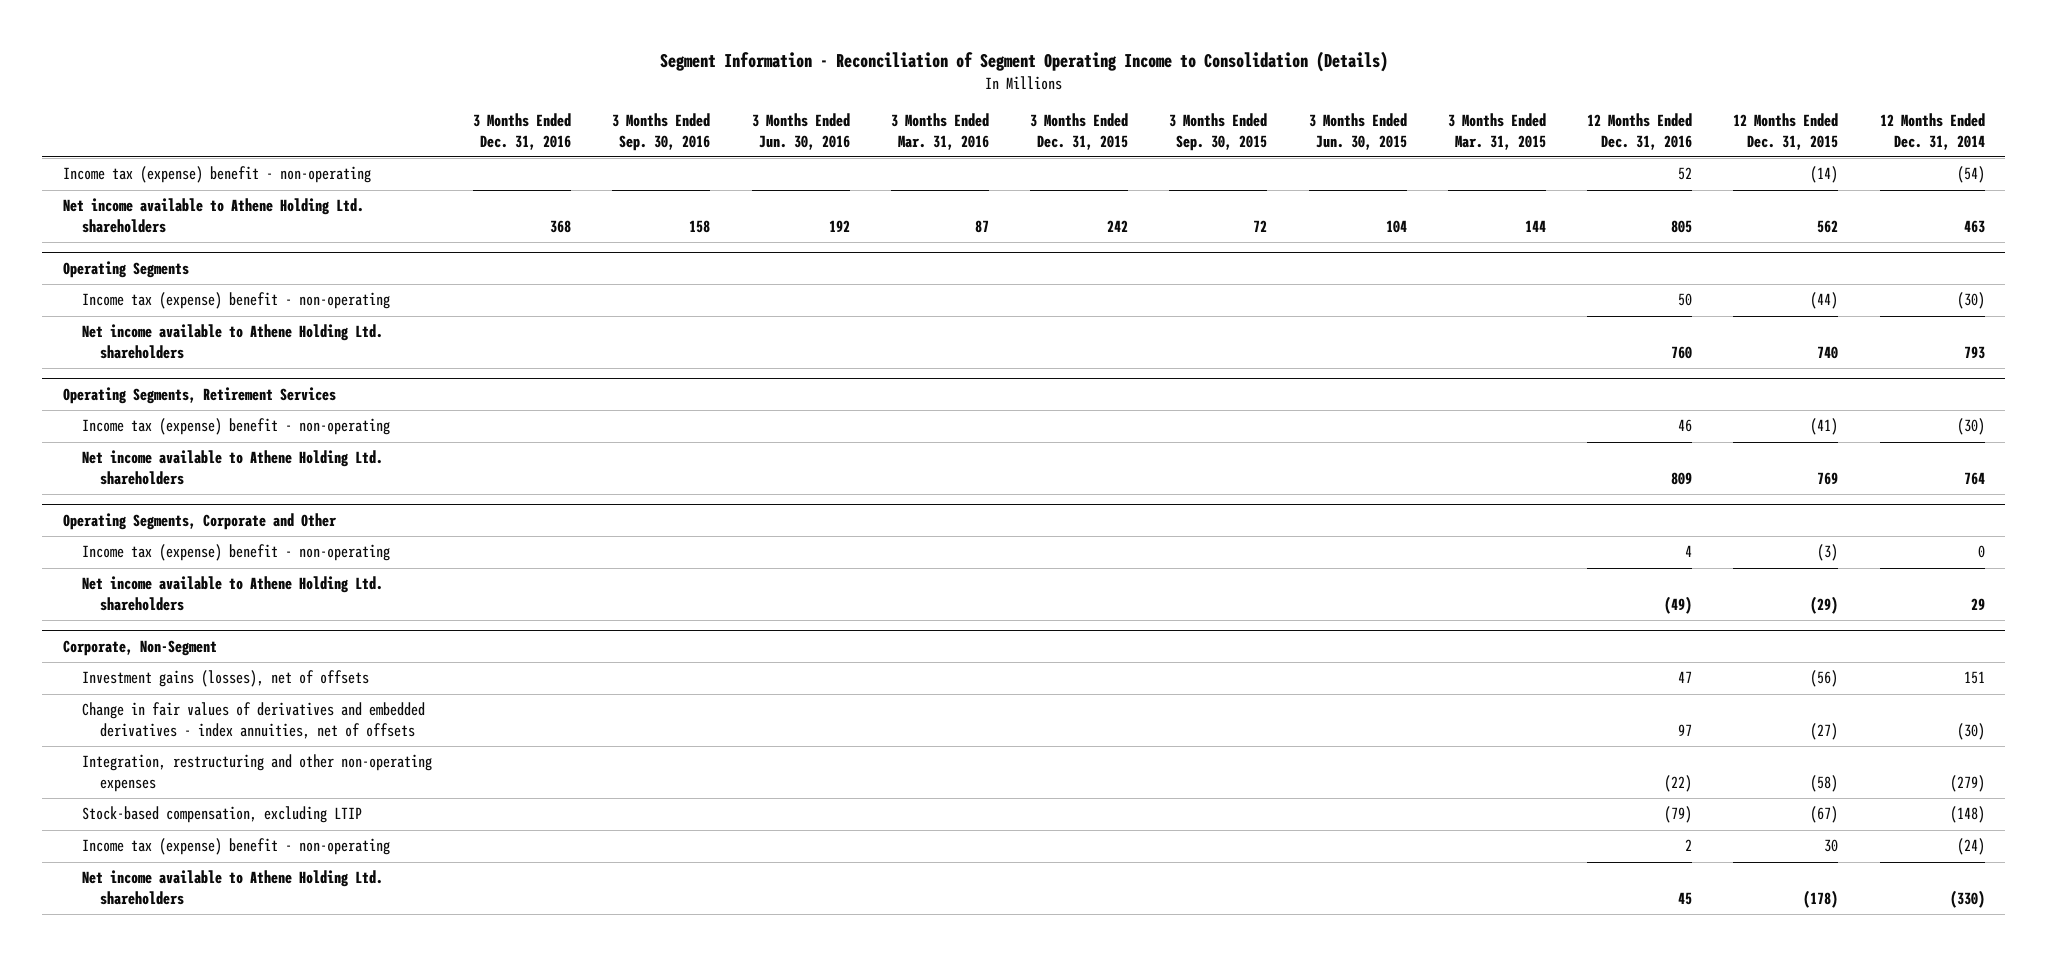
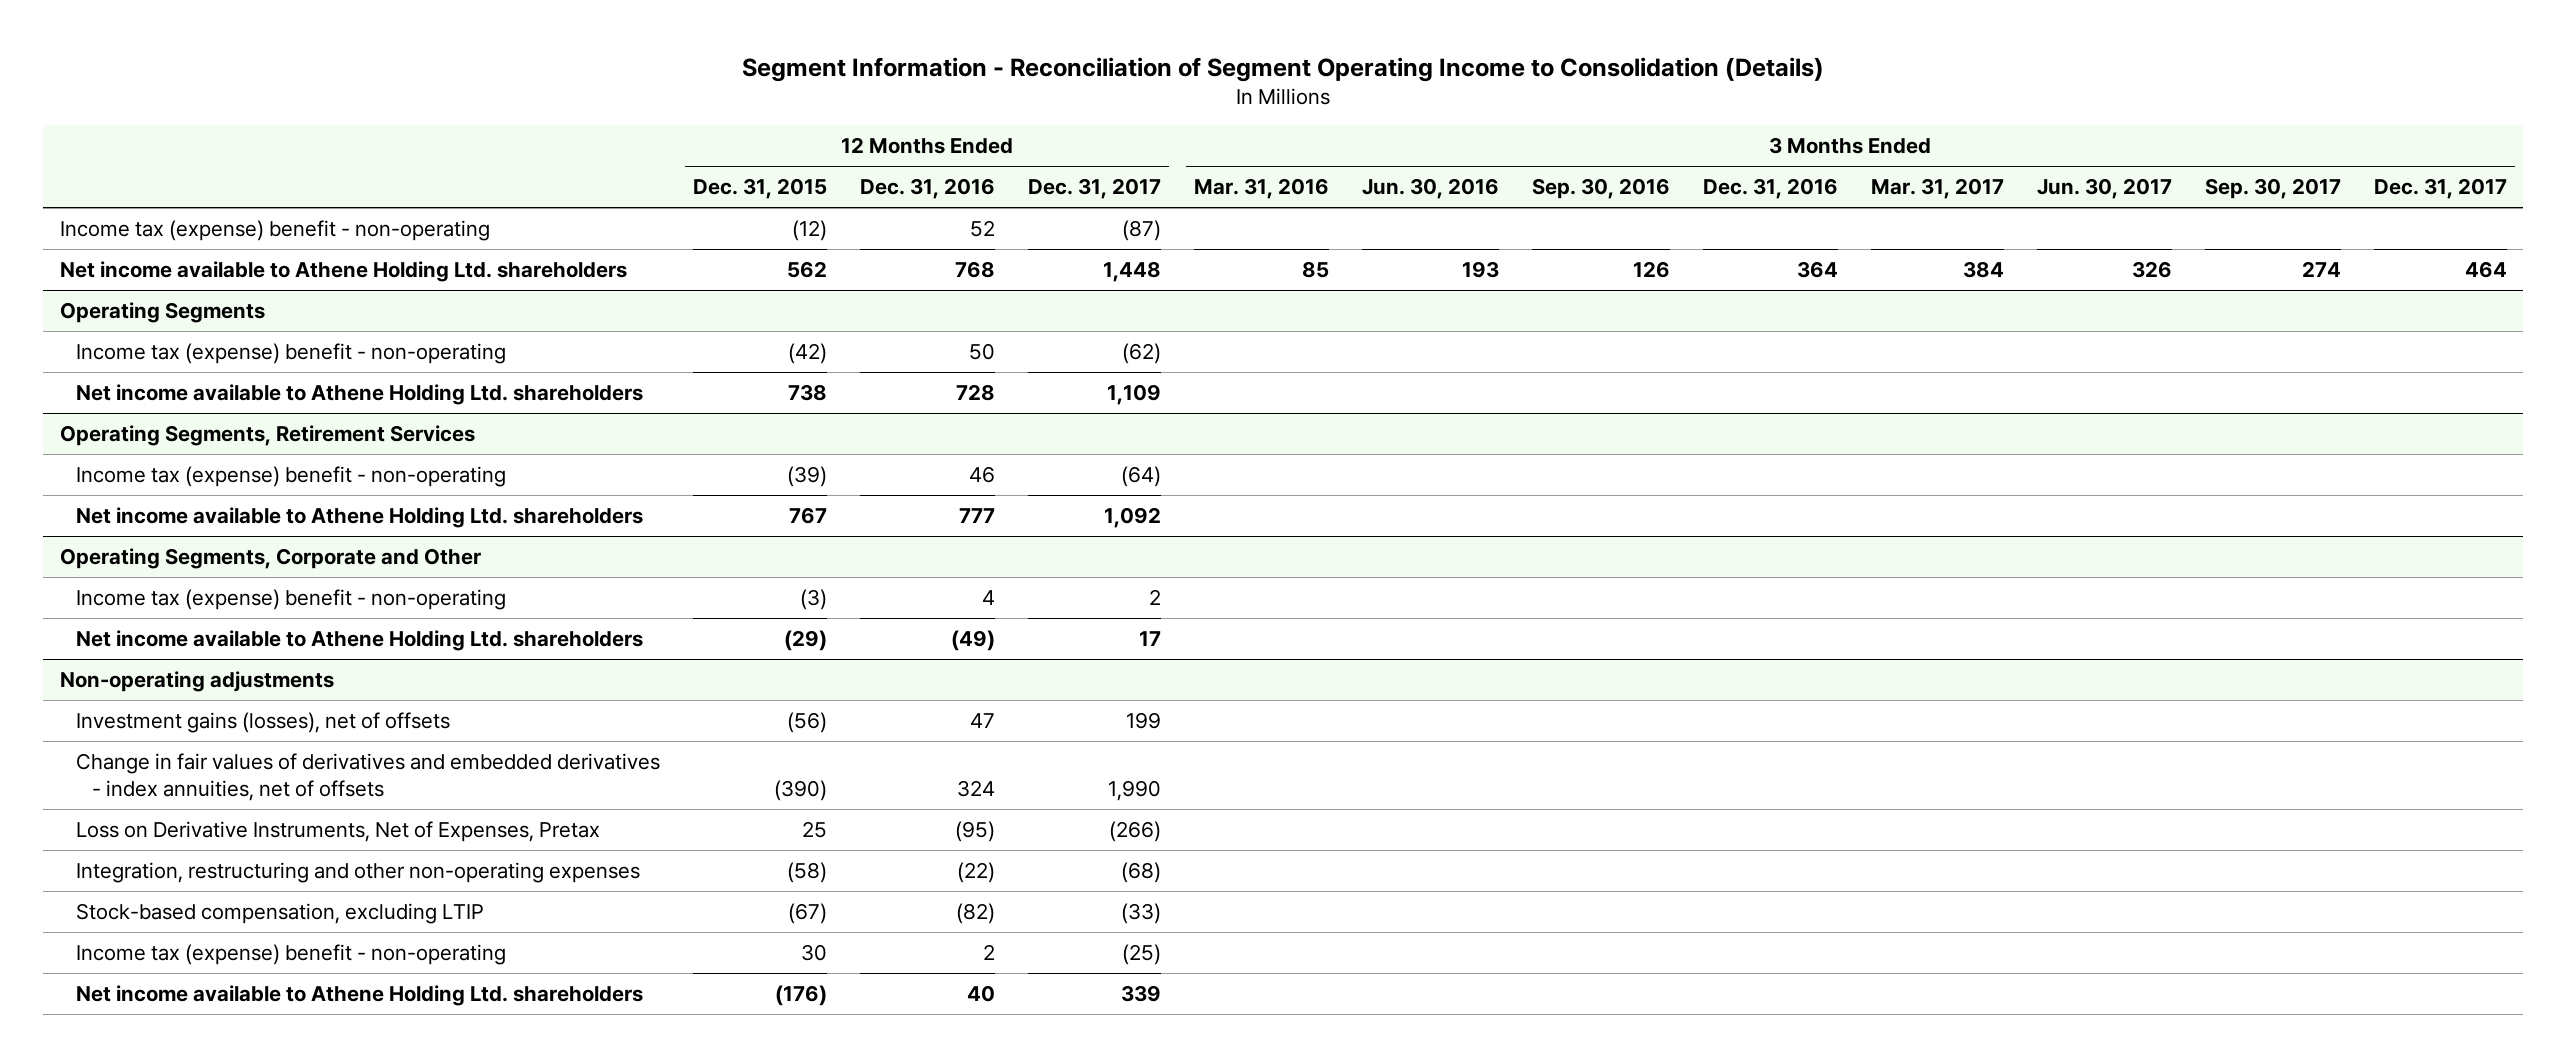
- | 3 Months Ended Dec. 31, 2016 | 3 Months Ended Sep. 30, 2016 | 3 Months Ended Jun. 30, 2016 | 3 Months Ended Mar. 31, 2016 | 3 Months Ended Dec. 31, 2015 | 3 Months Ended Sep. 30, 2015 | 3 Months Ended Jun. 30, 2015 | 3 Months Ended Mar. 31, 2015 | 12 Months Ended Dec. 31, 2016 | 12 Months Ended Dec. 31, 2015 | 12 Months Ended Dec. 31, 2014
+ | 12 Months Ended Dec. 31, 2015 | 12 Months Ended Dec. 31, 2016 | 12 Months Ended Dec. 31, 2017 | 3 Months Ended Mar. 31, 2016 | 3 Months Ended Jun. 30, 2016 | 3 Months Ended Sep. 30, 2016 | 3 Months Ended Dec. 31, 2016 | 3 Months Ended Mar. 31, 2017 | 3 Months Ended Jun. 30, 2017 | 3 Months Ended Sep. 30, 2017 | 3 Months Ended Dec. 31, 2017
- Income tax (expense) benefit - non-operating | | | | | | | | | 52 | (14) | (54)
- Net income available to Athene Holding Ltd. shareholders | 368 | 158 | 192 | 87 | 242 | 72 | 104 | 144 | 805 | 562 | 463
+ Income tax (expense) benefit - non-operating | (12) | 52 | (87) | | | | | | | |
+ Net income available to Athene Holding Ltd. shareholders | 562 | 768 | 1,448 | 85 | 193 | 126 | 364 | 384 | 326 | 274 | 464
@ Operating Segments
- Income tax (expense) benefit - non-operating | | | | | | | | | 50 | (44) | (30)
- Net income available to Athene Holding Ltd. shareholders | | | | | | | | | 760 | 740 | 793
+ Income tax (expense) benefit - non-operating | (42) | 50 | (62) | | | | | | | |
+ Net income available to Athene Holding Ltd. shareholders | 738 | 728 | 1,109 | | | | | | | |
@ Operating Segments, Retirement Services
- Income tax (expense) benefit - non-operating | | | | | | | | | 46 | (41) | (30)
- Net income available to Athene Holding Ltd. shareholders | | | | | | | | | 809 | 769 | 764
+ Income tax (expense) benefit - non-operating | (39) | 46 | (64) | | | | | | | |
+ Net income available to Athene Holding Ltd. shareholders | 767 | 777 | 1,092 | | | | | | | |
- Corporate, Non-Segment
+ Non-operating adjustments
- Change in fair values of derivatives and embedded derivatives - index annuities, net of offsets | | | | | | | | | 97 | (27) | (30)
+ Change in fair values of derivatives and embedded derivatives - index annuities, net of offsets | (390) | 324 | 1,990 | | | | | | | |
+ Loss on Derivative Instruments, Net of Expenses, Pretax | 25 | (95) | (266) | | | | | | | |
- Stock-based compensation, excluding LTIP | | | | | | | | | (79) | (67) | (148)
+ Stock-based compensation, excluding LTIP | (67) | (82) | (33) | | | | | | | |
- Net income available to Athene Holding Ltd. shareholders | | | | | | | | | 45 | (178) | (330)
+ Net income available to Athene Holding Ltd. shareholders | (176) | 40 | 339 | | | | | | | |

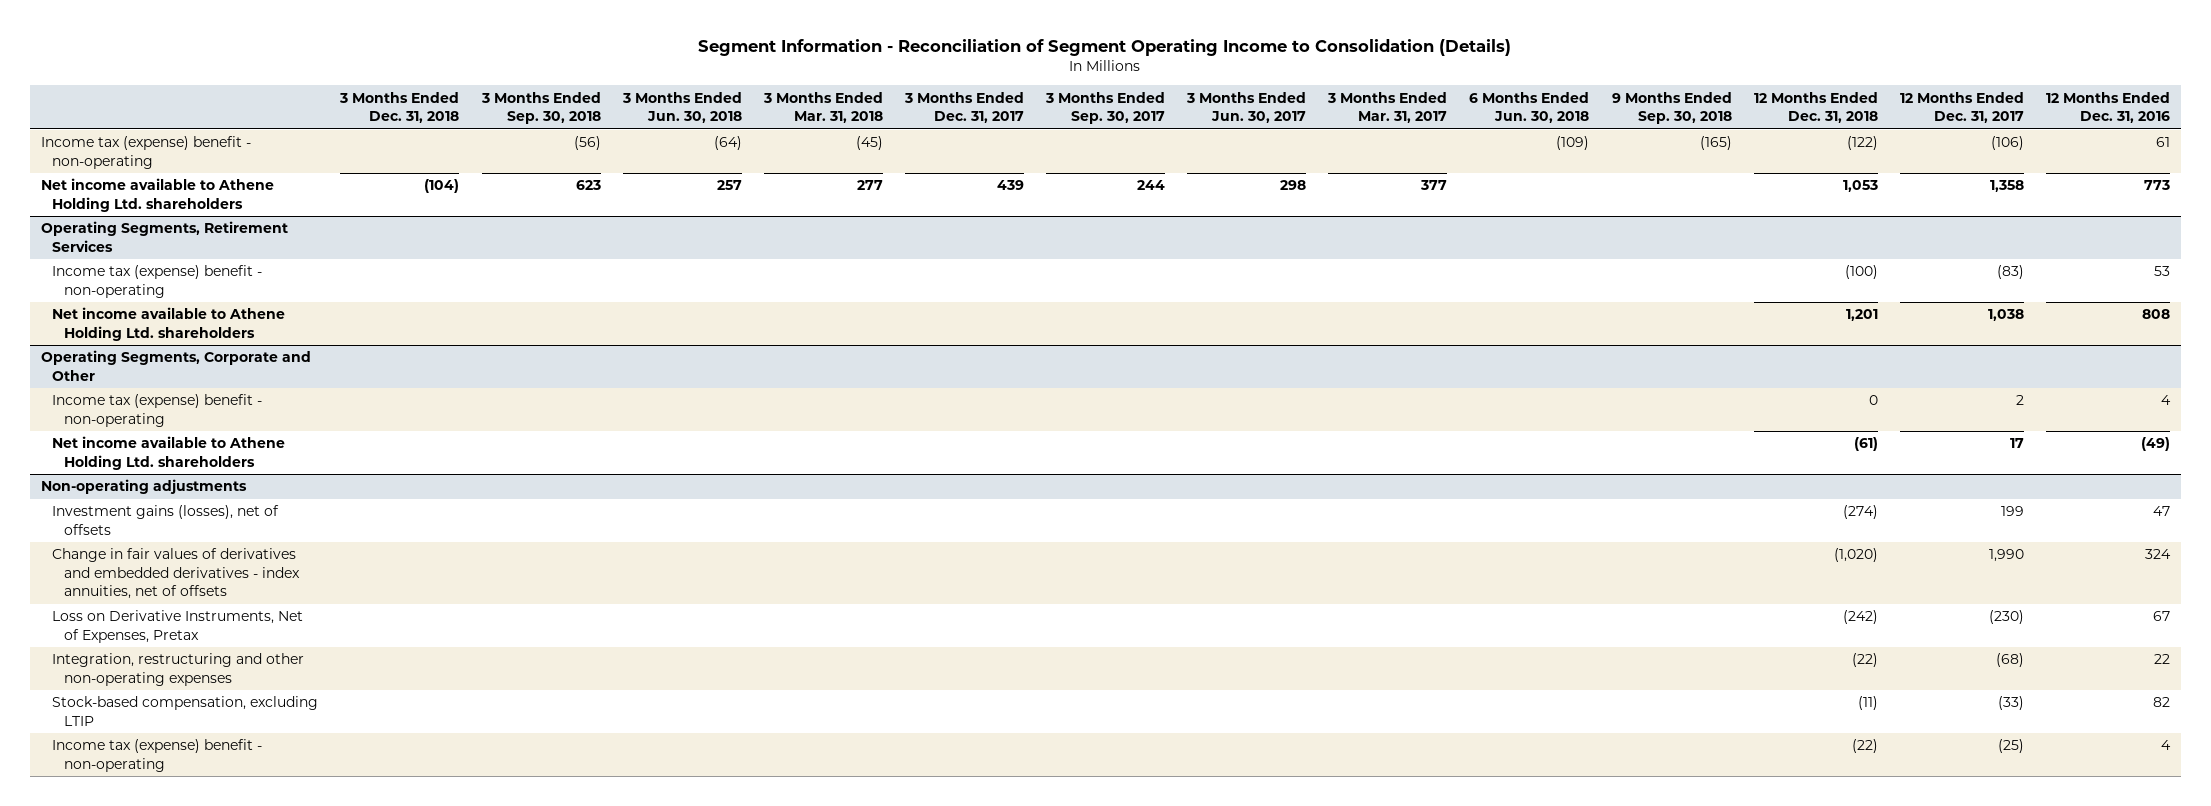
- | 12 Months Ended Dec. 31, 2015 | 12 Months Ended Dec. 31, 2016 | 12 Months Ended Dec. 31, 2017 | 3 Months Ended Mar. 31, 2016 | 3 Months Ended Jun. 30, 2016 | 3 Months Ended Sep. 30, 2016 | 3 Months Ended Dec. 31, 2016 | 3 Months Ended Mar. 31, 2017 | 3 Months Ended Jun. 30, 2017 | 3 Months Ended Sep. 30, 2017 | 3 Months Ended Dec. 31, 2017
+ | 3 Months Ended Dec. 31, 2018 | 3 Months Ended Sep. 30, 2018 | 3 Months Ended Jun. 30, 2018 | 3 Months Ended Mar. 31, 2018 | 3 Months Ended Dec. 31, 2017 | 3 Months Ended Sep. 30, 2017 | 3 Months Ended Jun. 30, 2017 | 3 Months Ended Mar. 31, 2017 | 6 Months Ended Jun. 30, 2018 | 9 Months Ended Sep. 30, 2018 | 12 Months Ended Dec. 31, 2018 | 12 Months Ended Dec. 31, 2017 | 12 Months Ended Dec. 31, 2016
- Income tax (expense) benefit - non-operating | (12) | 52 | (87) | | | | | | | |
- Net income available to Athene Holding Ltd. shareholders | 562 | 768 | 1,448 | 85 | 193 | 126 | 364 | 384 | 326 | 274 | 464
- Operating Segments
- Income tax (expense) benefit - non-operating | (42) | 50 | (62) | | | | | | | |
- Net income available to Athene Holding Ltd. shareholders | 738 | 728 | 1,109 | | | | | | | |
+ Income tax (expense) benefit - non-operating | | (56) | (64) | (45) | | | | | (109) | (165) | (122) | (106) | 61
+ Net income available to Athene Holding Ltd. shareholders | (104) | 623 | 257 | 277 | 439 | 244 | 298 | 377 | | | 1,053 | 1,358 | 773
@ Operating Segments, Retirement Services
- Income tax (expense) benefit - non-operating | (39) | 46 | (64) | | | | | | | |
- Net income available to Athene Holding Ltd. shareholders | 767 | 777 | 1,092 | | | | | | | |
+ Income tax (expense) benefit - non-operating | | | | | | | | | | | (100) | (83) | 53
+ Net income available to Athene Holding Ltd. shareholders | | | | | | | | | | | 1,201 | 1,038 | 808
@ Non-operating adjustments
- Loss on Derivative Instruments, Net of Expenses, Pretax | 25 | (95) | (266) | | | | | | | |
- Integration, restructuring and other non-operating expenses | (58) | (22) | (68) | | | | | | | |
- Stock-based compensation, excluding LTIP | (67) | (82) | (33) | | | | | | | |
- Income tax (expense) benefit - non-operating | 30 | 2 | (25) | | | | | | | |
- Net income available to Athene Holding Ltd. shareholders | (176) | 40 | 339 | | | | | | | |
+ Loss on Derivative Instruments, Net of Expenses, Pretax | | | | | | | | | | | (242) | (230) | 67
+ Integration, restructuring and other non-operating expenses | | | | | | | | | | | (22) | (68) | 22
+ Stock-based compensation, excluding LTIP | | | | | | | | | | | (11) | (33) | 82
+ Income tax (expense) benefit - non-operating | | | | | | | | | | | (22) | (25) | 4

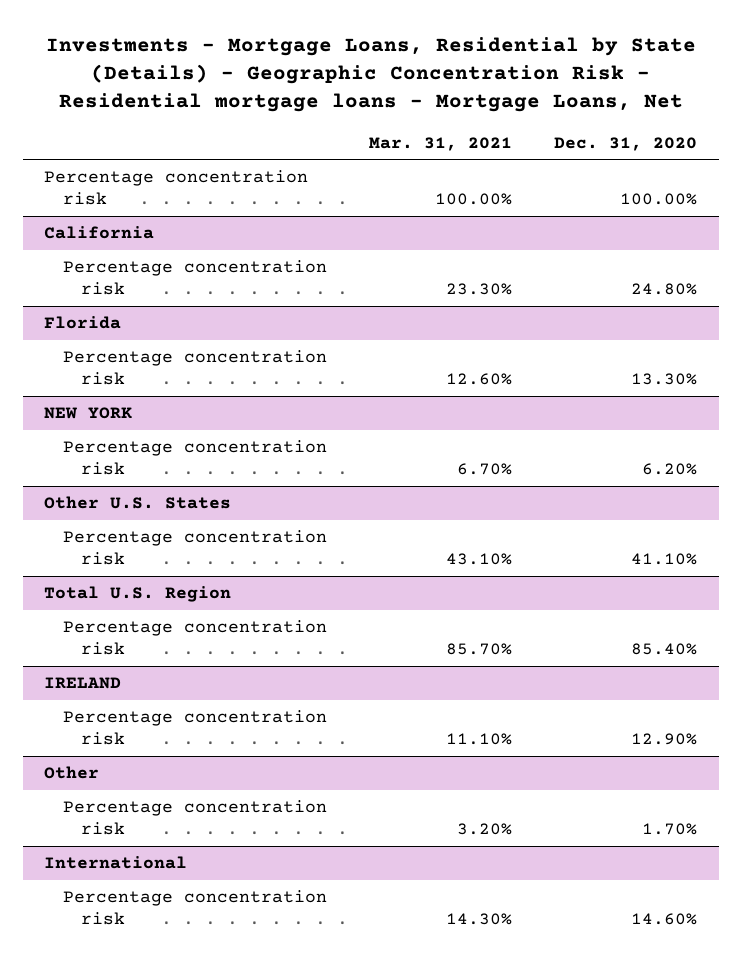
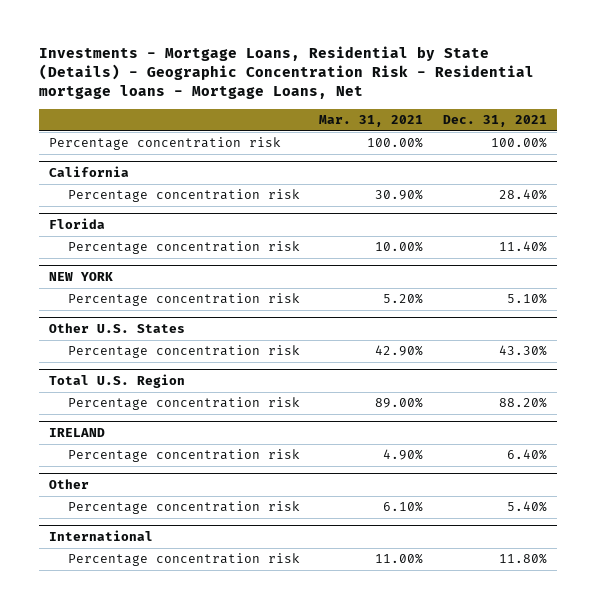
- | Mar. 31, 2021 | Dec. 31, 2020
+ | Mar. 31, 2021 | Dec. 31, 2021
@ California
- Percentage concentration risk | 23.30% | 24.80%
+ Percentage concentration risk | 30.90% | 28.40%
@ Florida
- Percentage concentration risk | 12.60% | 13.30%
+ Percentage concentration risk | 10.00% | 11.40%
@ NEW YORK
- Percentage concentration risk | 6.70% | 6.20%
+ Percentage concentration risk | 5.20% | 5.10%
@ Other U.S. States
- Percentage concentration risk | 43.10% | 41.10%
+ Percentage concentration risk | 42.90% | 43.30%
@ Total U.S. Region
- Percentage concentration risk | 85.70% | 85.40%
+ Percentage concentration risk | 89.00% | 88.20%
@ IRELAND
- Percentage concentration risk | 11.10% | 12.90%
+ Percentage concentration risk | 4.90% | 6.40%
@ Other
- Percentage concentration risk | 3.20% | 1.70%
+ Percentage concentration risk | 6.10% | 5.40%
@ International
- Percentage concentration risk | 14.30% | 14.60%
+ Percentage concentration risk | 11.00% | 11.80%

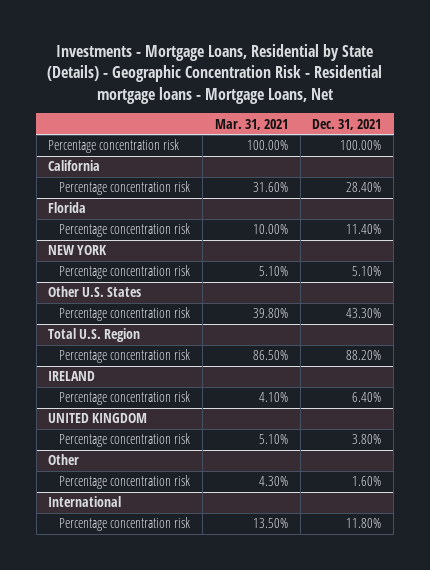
@ California
- Percentage concentration risk | 30.90% | 28.40%
+ Percentage concentration risk | 31.60% | 28.40%
@ NEW YORK
- Percentage concentration risk | 5.20% | 5.10%
+ Percentage concentration risk | 5.10% | 5.10%
@ Other U.S. States
- Percentage concentration risk | 42.90% | 43.30%
+ Percentage concentration risk | 39.80% | 43.30%
@ Total U.S. Region
- Percentage concentration risk | 89.00% | 88.20%
+ Percentage concentration risk | 86.50% | 88.20%
@ IRELAND
- Percentage concentration risk | 4.90% | 6.40%
+ Percentage concentration risk | 4.10% | 6.40%
+ UNITED KINGDOM
+ Percentage concentration risk | 5.10% | 3.80%
@ Other
- Percentage concentration risk | 6.10% | 5.40%
+ Percentage concentration risk | 4.30% | 1.60%
@ International
- Percentage concentration risk | 11.00% | 11.80%
+ Percentage concentration risk | 13.50% | 11.80%

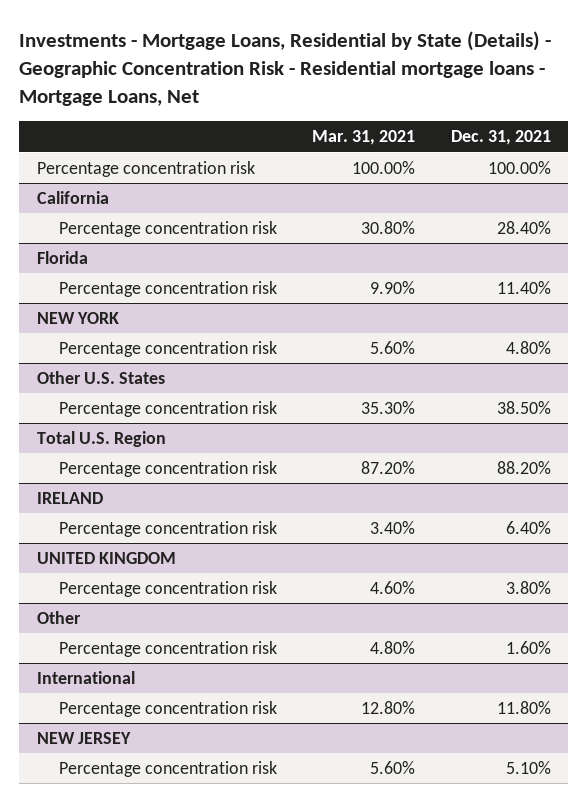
@ California
- Percentage concentration risk | 31.60% | 28.40%
+ Percentage concentration risk | 30.80% | 28.40%
@ Florida
- Percentage concentration risk | 10.00% | 11.40%
+ Percentage concentration risk | 9.90% | 11.40%
@ NEW YORK
- Percentage concentration risk | 5.10% | 5.10%
+ Percentage concentration risk | 5.60% | 4.80%
@ Other U.S. States
- Percentage concentration risk | 39.80% | 43.30%
+ Percentage concentration risk | 35.30% | 38.50%
@ Total U.S. Region
- Percentage concentration risk | 86.50% | 88.20%
+ Percentage concentration risk | 87.20% | 88.20%
@ IRELAND
- Percentage concentration risk | 4.10% | 6.40%
+ Percentage concentration risk | 3.40% | 6.40%
@ UNITED KINGDOM
- Percentage concentration risk | 5.10% | 3.80%
+ Percentage concentration risk | 4.60% | 3.80%
@ Other
- Percentage concentration risk | 4.30% | 1.60%
+ Percentage concentration risk | 4.80% | 1.60%
@ International
- Percentage concentration risk | 13.50% | 11.80%
+ Percentage concentration risk | 12.80% | 11.80%
+ NEW JERSEY
+ Percentage concentration risk | 5.60% | 5.10%

